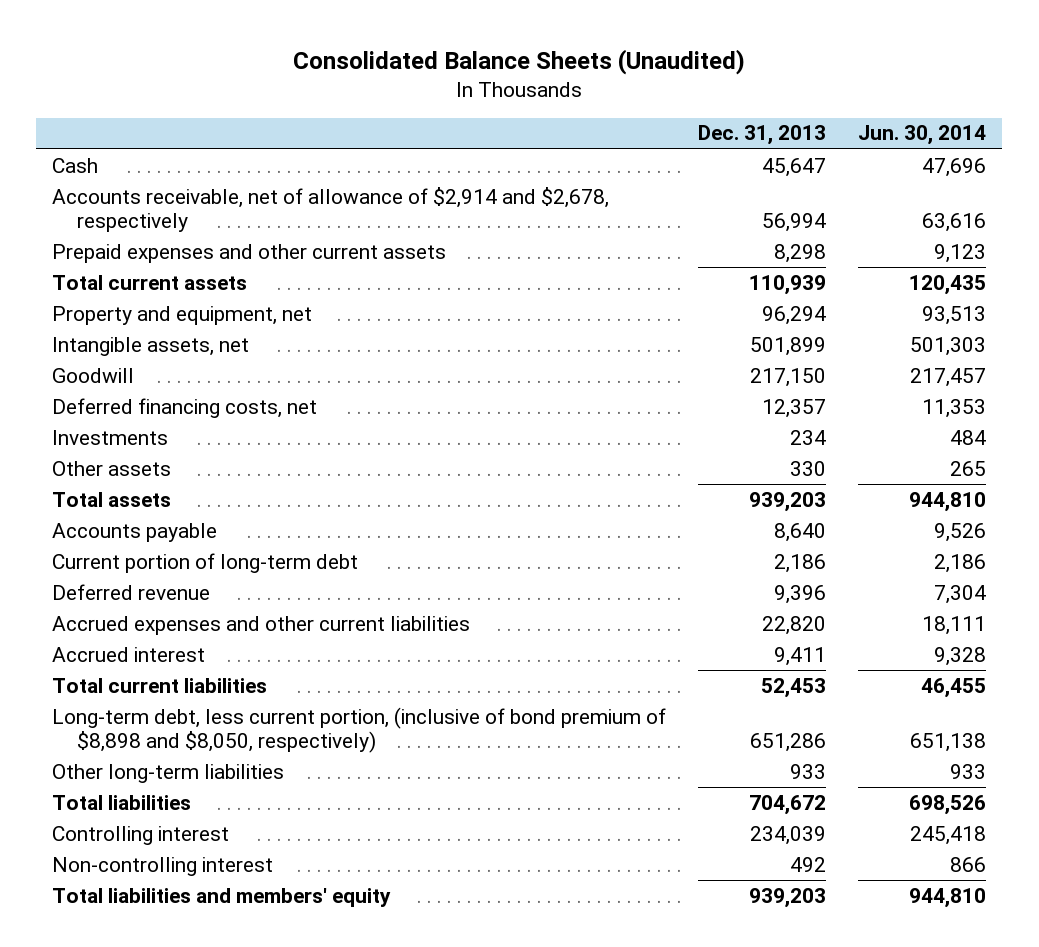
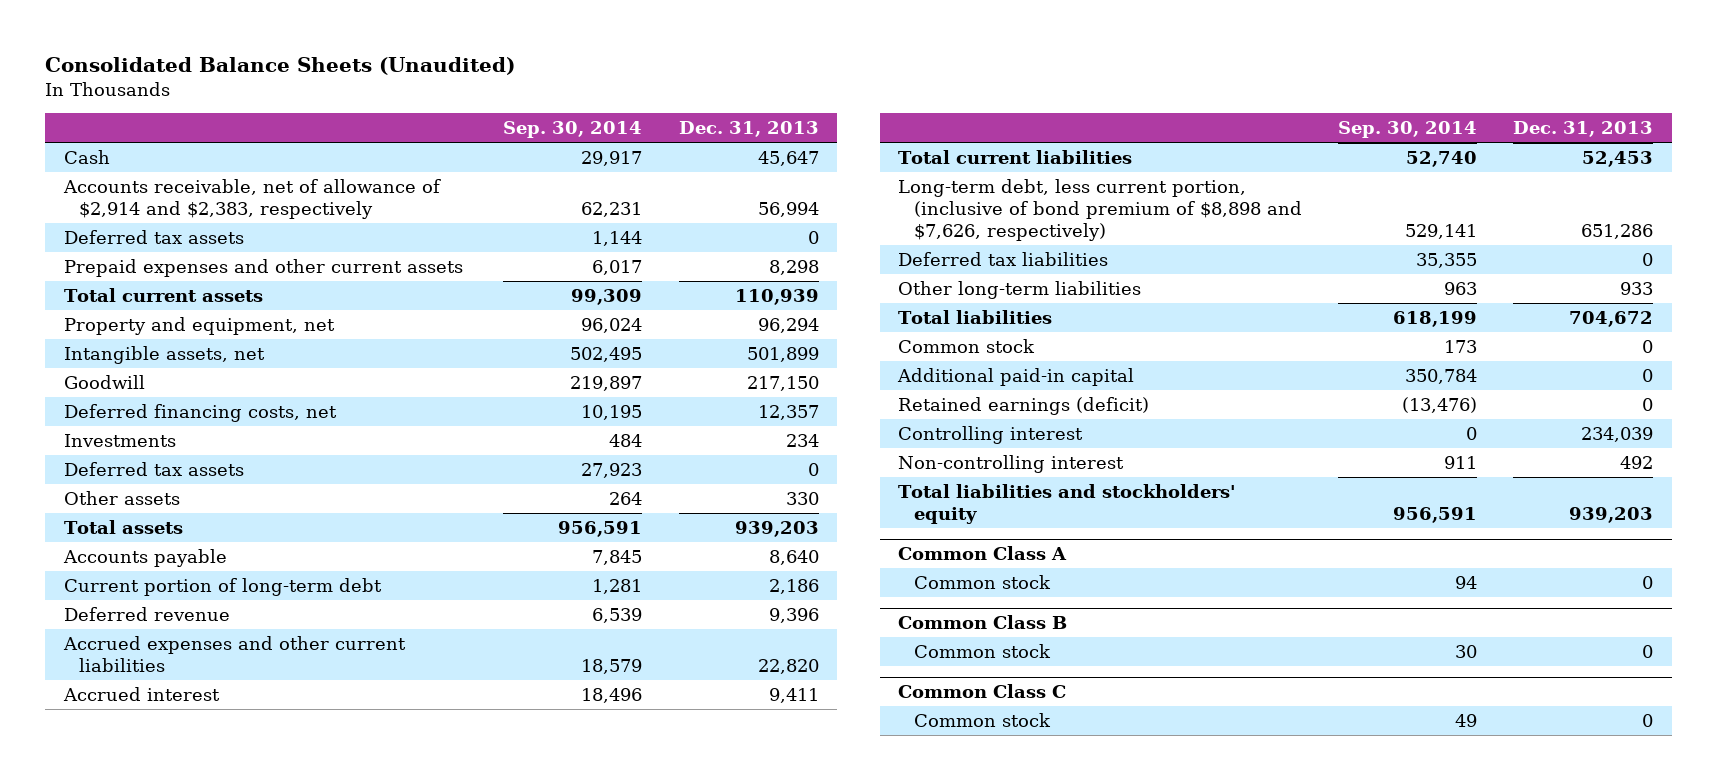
- | Dec. 31, 2013 | Jun. 30, 2014
+ | Sep. 30, 2014 | Dec. 31, 2013
- Accounts receivable, net of allowance of $2,914 and $2,678, respectively | 56,994 | 63,616
+ Accounts receivable, net of allowance of $2,914 and $2,383, respectively | 62,231 | 56,994
+ Deferred tax assets | 1,144 | 0
+ Deferred tax assets | 27,923 | 0
- Long-term debt, less current portion, (inclusive of bond premium of $8,898 and $8,050, respectively) | 651,286 | 651,138
+ Long-term debt, less current portion, (inclusive of bond premium of $8,898 and $7,626, respectively) | 529,141 | 651,286
+ Deferred tax liabilities | 35,355 | 0
+ Common stock | 173 | 0
+ Additional paid-in capital | 350,784 | 0
+ Retained earnings (deficit) | (13,476) | 0
- Total liabilities and members' equity | 939,203 | 944,810
+ Total liabilities and stockholders' equity | 956,591 | 939,203
+ Common Class A
+ Common stock | 94 | 0
+ Common Class B
+ Common stock | 30 | 0
+ Common Class C
+ Common stock | 49 | 0

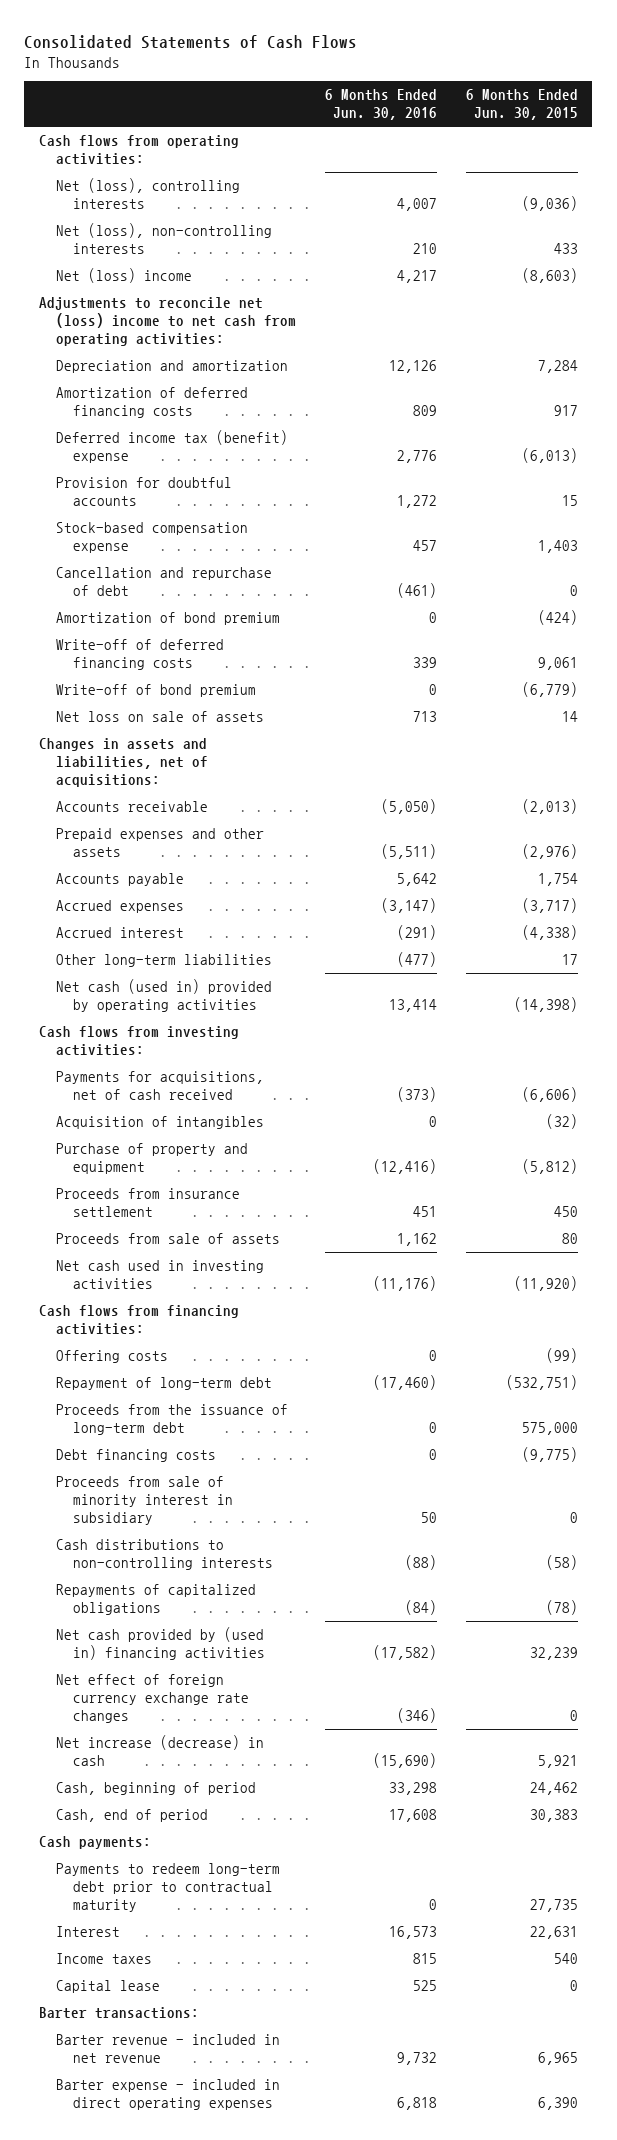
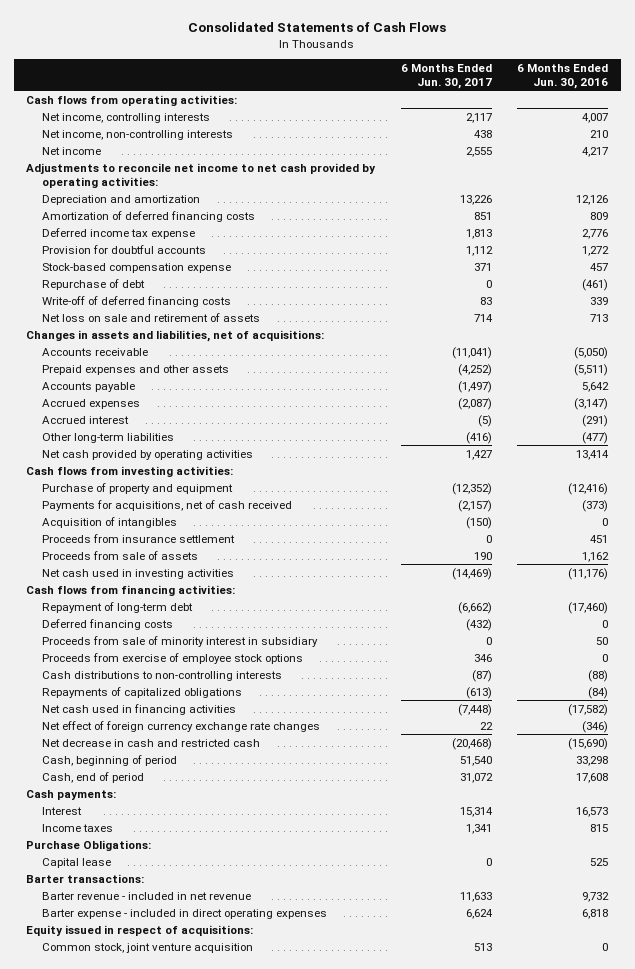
- | 6 Months Ended Jun. 30, 2016 | 6 Months Ended Jun. 30, 2015
+ | 6 Months Ended Jun. 30, 2017 | 6 Months Ended Jun. 30, 2016
- Net (loss), controlling interests | 4,007 | (9,036)
- Net (loss), non-controlling interests | 210 | 433
- Net (loss) income | 4,217 | (8,603)
- Adjustments to reconcile net (loss) income to net cash from operating activities:
+ Net income, controlling interests | 2,117 | 4,007
+ Net income, non-controlling interests | 438 | 210
+ Net income | 2,555 | 4,217
+ Adjustments to reconcile net income to net cash provided by operating activities:
- Deferred income tax (benefit) expense | 2,776 | (6,013)
+ Deferred income tax expense | 1,813 | 2,776
- Cancellation and repurchase of debt | (461) | 0
- Amortization of bond premium | 0 | (424)
+ Repurchase of debt | 0 | (461)
- Write-off of bond premium | 0 | (6,779)
- Net loss on sale of assets | 713 | 14
+ Net loss on sale and retirement of assets | 714 | 713
- Net cash (used in) provided by operating activities | 13,414 | (14,398)
+ Net cash provided by operating activities | 1,427 | 13,414
moved up: Purchase of property and equipment | (12,352) | (12,416)
- Offering costs | 0 | (99)
- Proceeds from the issuance of long-term debt | 0 | 575,000
- Debt financing costs | 0 | (9,775)
+ Deferred financing costs | (432) | 0
+ Proceeds from exercise of employee stock options | 346 | 0
- Net cash provided by (used in) financing activities | (17,582) | 32,239
+ Net cash used in financing activities | (7,448) | (17,582)
- Net increase (decrease) in cash | (15,690) | 5,921
+ Net decrease in cash and restricted cash | (20,468) | (15,690)
- Payments to redeem long-term debt prior to contractual maturity | 0 | 27,735
+ Purchase Obligations:
+ Equity issued in respect of acquisitions:
+ Common stock, joint venture acquisition | 513 | 0

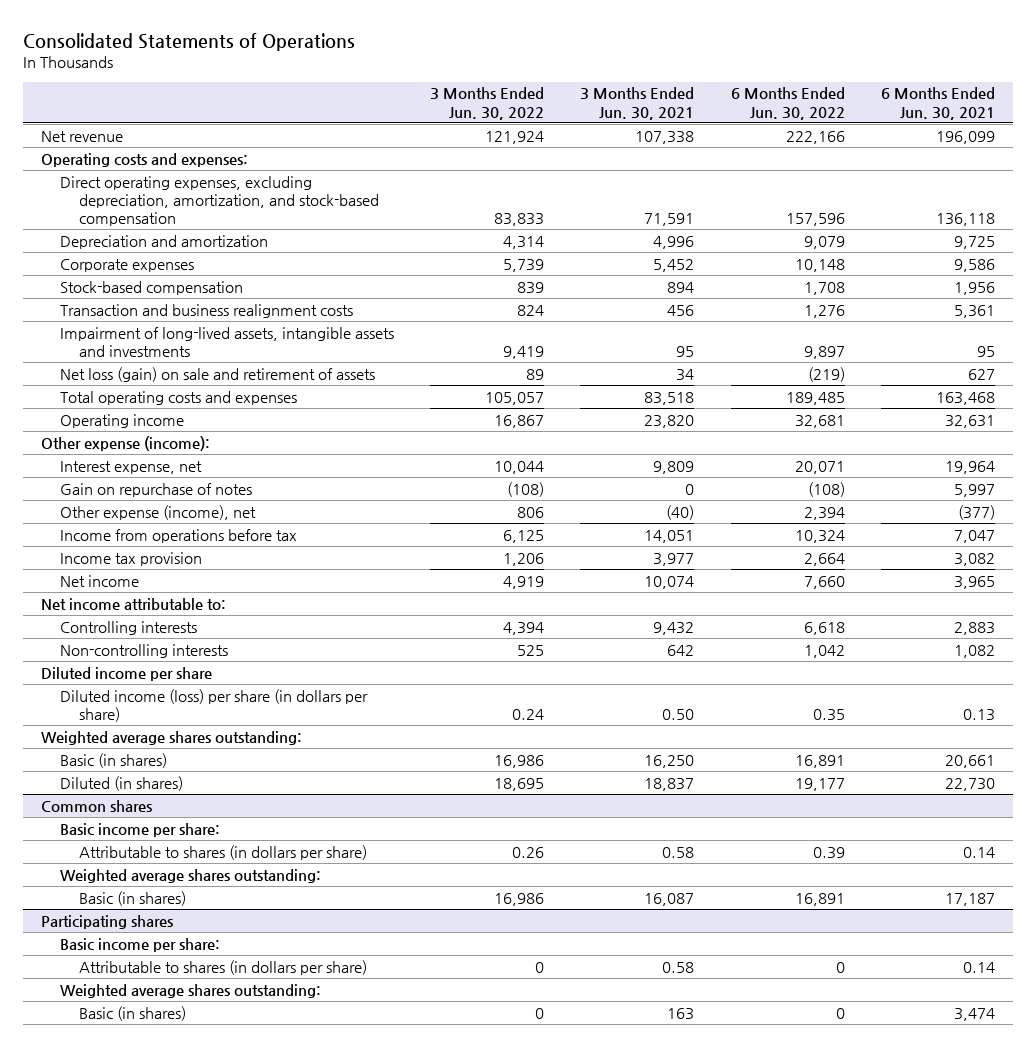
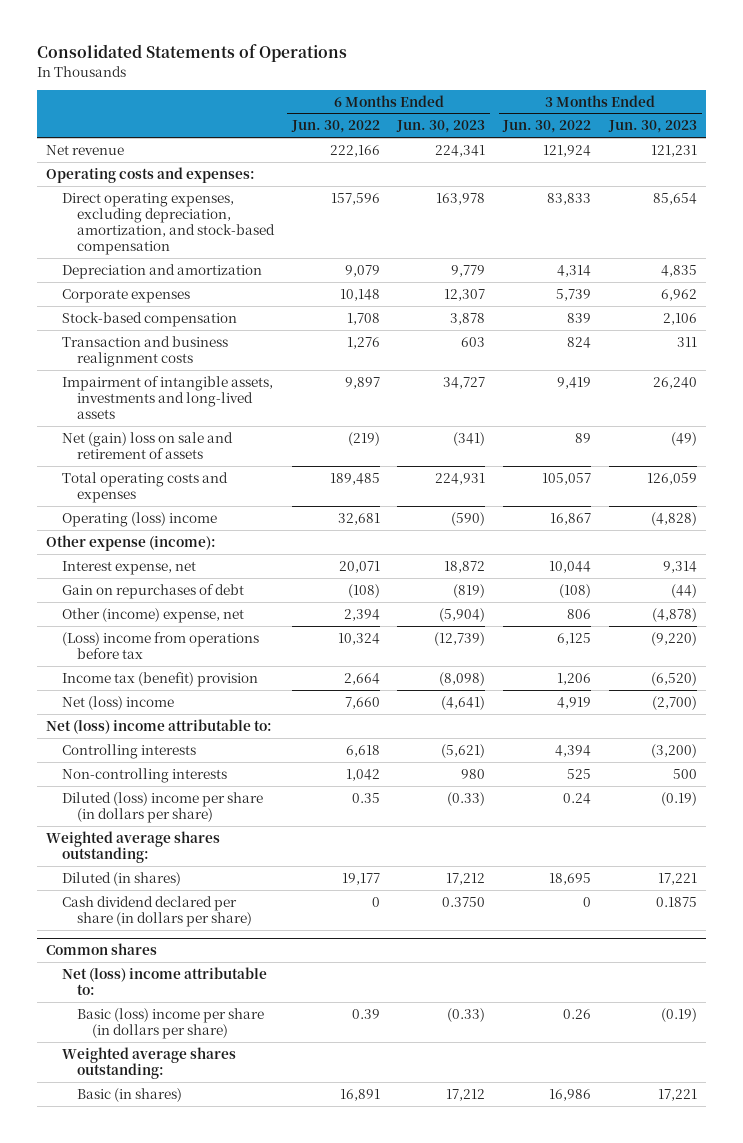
- | 3 Months Ended Jun. 30, 2022 | 3 Months Ended Jun. 30, 2021 | 6 Months Ended Jun. 30, 2022 | 6 Months Ended Jun. 30, 2021
+ | 6 Months Ended Jun. 30, 2022 | 6 Months Ended Jun. 30, 2023 | 3 Months Ended Jun. 30, 2022 | 3 Months Ended Jun. 30, 2023
- Impairment of long-lived assets, intangible assets and investments | 9,419 | 95 | 9,897 | 95
- Net loss (gain) on sale and retirement of assets | 89 | 34 | (219) | 627
+ Impairment of intangible assets, investments and long-lived assets | 9,897 | 34,727 | 9,419 | 26,240
+ Net (gain) loss on sale and retirement of assets | (219) | (341) | 89 | (49)
- Operating income | 16,867 | 23,820 | 32,681 | 32,631
+ Operating (loss) income | 32,681 | (590) | 16,867 | (4,828)
- Gain on repurchase of notes | (108) | 0 | (108) | 5,997
- Other expense (income), net | 806 | (40) | 2,394 | (377)
- Income from operations before tax | 6,125 | 14,051 | 10,324 | 7,047
- Income tax provision | 1,206 | 3,977 | 2,664 | 3,082
- Net income | 4,919 | 10,074 | 7,660 | 3,965
- Net income attributable to:
+ Gain on repurchases of debt | (108) | (819) | (108) | (44)
+ Other (income) expense, net | 2,394 | (5,904) | 806 | (4,878)
+ (Loss) income from operations before tax | 10,324 | (12,739) | 6,125 | (9,220)
+ Income tax (benefit) provision | 2,664 | (8,098) | 1,206 | (6,520)
+ Net (loss) income | 7,660 | (4,641) | 4,919 | (2,700)
+ Net (loss) income attributable to:
- Diluted income per share
- Diluted income (loss) per share (in dollars per share) | 0.24 | 0.50 | 0.35 | 0.13
+ Diluted (loss) income per share (in dollars per share) | 0.35 | (0.33) | 0.24 | (0.19)
- Basic (in shares) | 16,986 | 16,250 | 16,891 | 20,661
+ Cash dividend declared per share (in dollars per share) | 0 | 0.3750 | 0 | 0.1875
@ Common shares
- Basic income per share:
- Attributable to shares (in dollars per share) | 0.26 | 0.58 | 0.39 | 0.14
+ Net (loss) income attributable to:
+ Basic (loss) income per share (in dollars per share) | 0.39 | (0.33) | 0.26 | (0.19)
- Participating shares
- Basic income per share:
- Attributable to shares (in dollars per share) | 0 | 0.58 | 0 | 0.14
- Weighted average shares outstanding:
- Basic (in shares) | 0 | 163 | 0 | 3,474

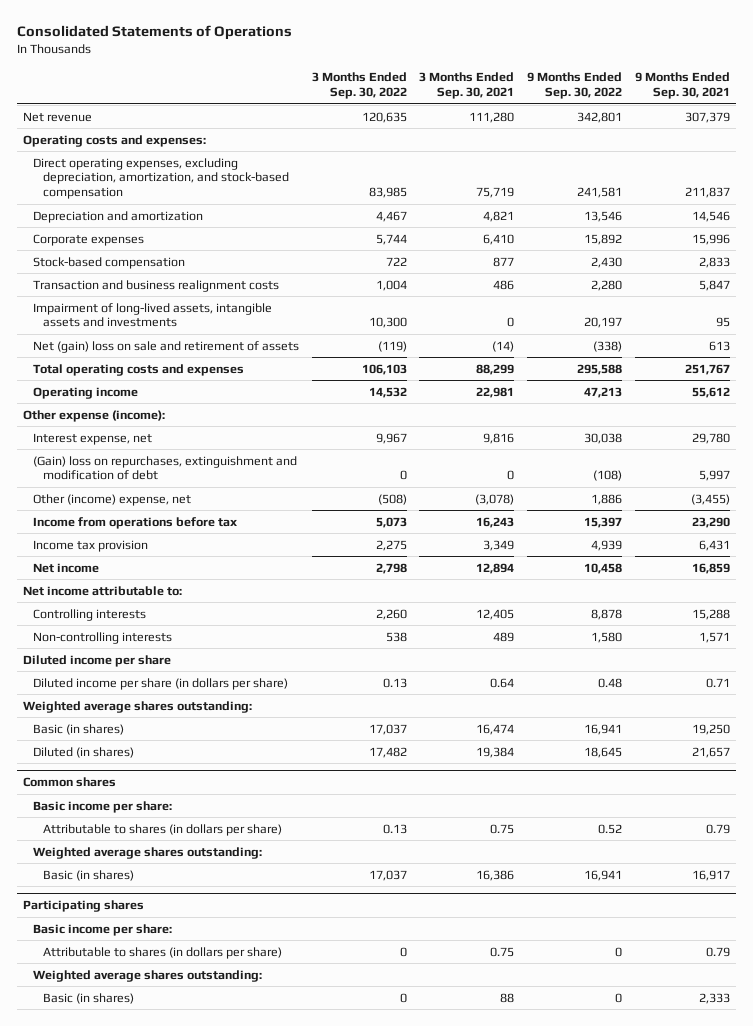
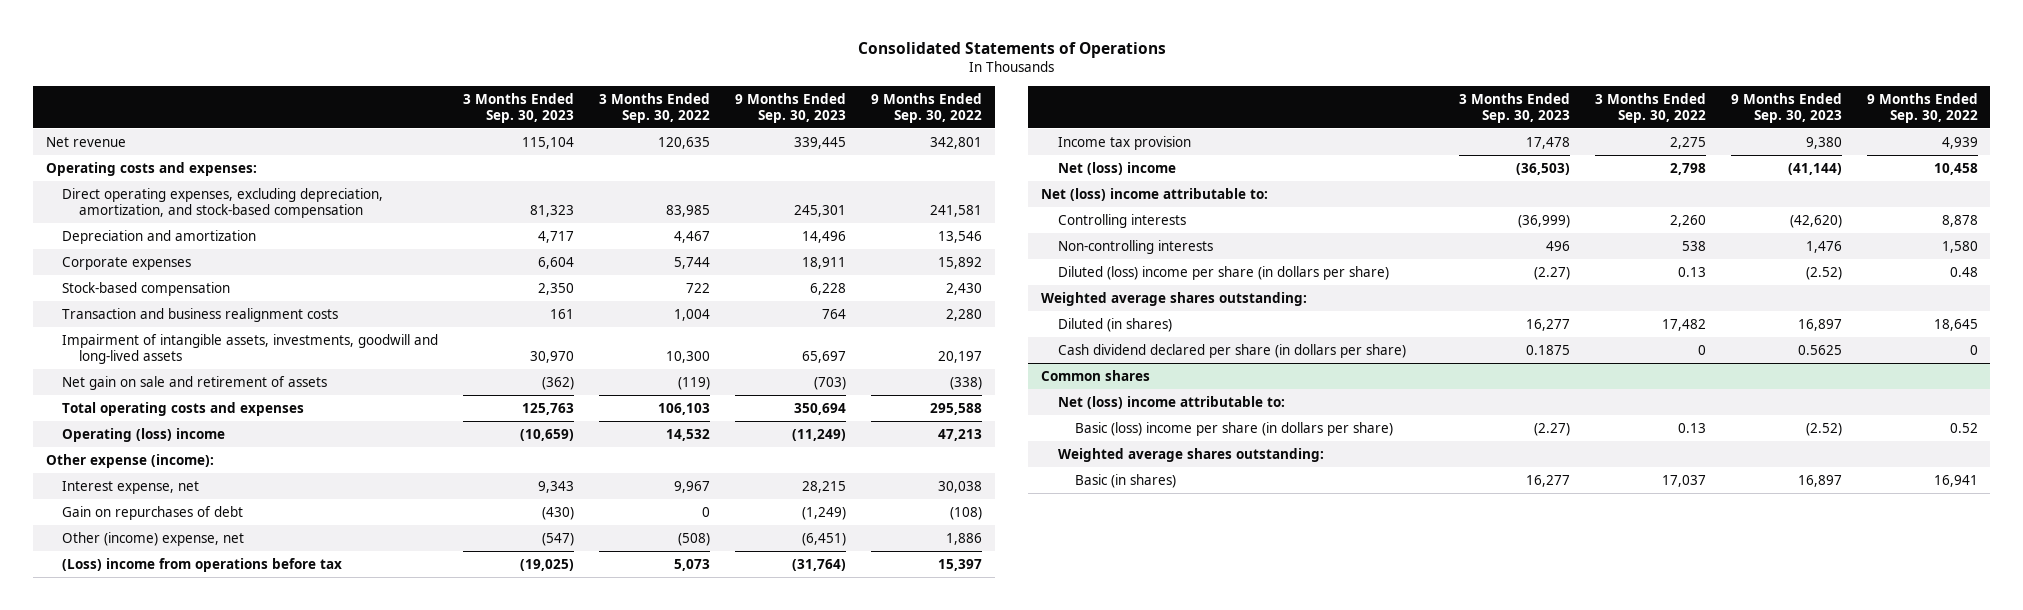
- | 3 Months Ended Sep. 30, 2022 | 3 Months Ended Sep. 30, 2021 | 9 Months Ended Sep. 30, 2022 | 9 Months Ended Sep. 30, 2021
+ | 3 Months Ended Sep. 30, 2023 | 3 Months Ended Sep. 30, 2022 | 9 Months Ended Sep. 30, 2023 | 9 Months Ended Sep. 30, 2022
- Impairment of long-lived assets, intangible assets and investments | 10,300 | 0 | 20,197 | 95
- Net (gain) loss on sale and retirement of assets | (119) | (14) | (338) | 613
+ Impairment of intangible assets, investments, goodwill and long-lived assets | 30,970 | 10,300 | 65,697 | 20,197
+ Net gain on sale and retirement of assets | (362) | (119) | (703) | (338)
- Operating income | 14,532 | 22,981 | 47,213 | 55,612
+ Operating (loss) income | (10,659) | 14,532 | (11,249) | 47,213
- (Gain) loss on repurchases, extinguishment and modification of debt | 0 | 0 | (108) | 5,997
+ Gain on repurchases of debt | (430) | 0 | (1,249) | (108)
- Income from operations before tax | 5,073 | 16,243 | 15,397 | 23,290
+ (Loss) income from operations before tax | (19,025) | 5,073 | (31,764) | 15,397
- Net income | 2,798 | 12,894 | 10,458 | 16,859
- Net income attributable to:
+ Net (loss) income | (36,503) | 2,798 | (41,144) | 10,458
+ Net (loss) income attributable to:
- Diluted income per share
- Diluted income per share (in dollars per share) | 0.13 | 0.64 | 0.48 | 0.71
+ Diluted (loss) income per share (in dollars per share) | (2.27) | 0.13 | (2.52) | 0.48
- Basic (in shares) | 17,037 | 16,474 | 16,941 | 19,250
+ Cash dividend declared per share (in dollars per share) | 0.1875 | 0 | 0.5625 | 0
@ Common shares
- Basic income per share:
- Attributable to shares (in dollars per share) | 0.13 | 0.75 | 0.52 | 0.79
+ Net (loss) income attributable to:
+ Basic (loss) income per share (in dollars per share) | (2.27) | 0.13 | (2.52) | 0.52
- Participating shares
- Basic income per share:
- Attributable to shares (in dollars per share) | 0 | 0.75 | 0 | 0.79
- Weighted average shares outstanding:
- Basic (in shares) | 0 | 88 | 0 | 2,333

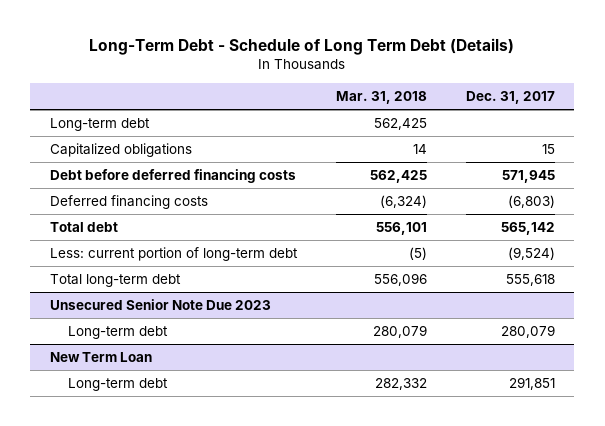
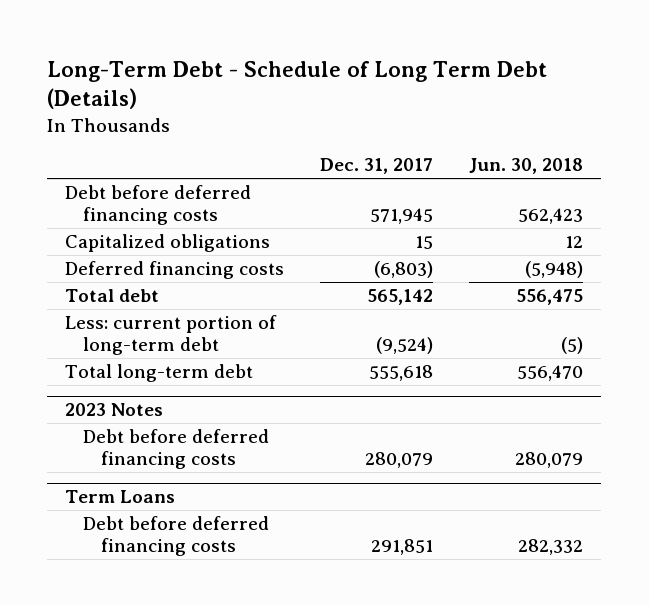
- | Mar. 31, 2018 | Dec. 31, 2017
+ | Dec. 31, 2017 | Jun. 30, 2018
- Long-term debt | 562,425 |
moved down: Capitalized obligations | 15 | 12
- Unsecured Senior Note Due 2023
- Long-term debt | 280,079 | 280,079
- New Term Loan
- Long-term debt | 282,332 | 291,851
+ 2023 Notes
+ Debt before deferred financing costs | 280,079 | 280,079
+ Term Loans
+ Debt before deferred financing costs | 291,851 | 282,332

